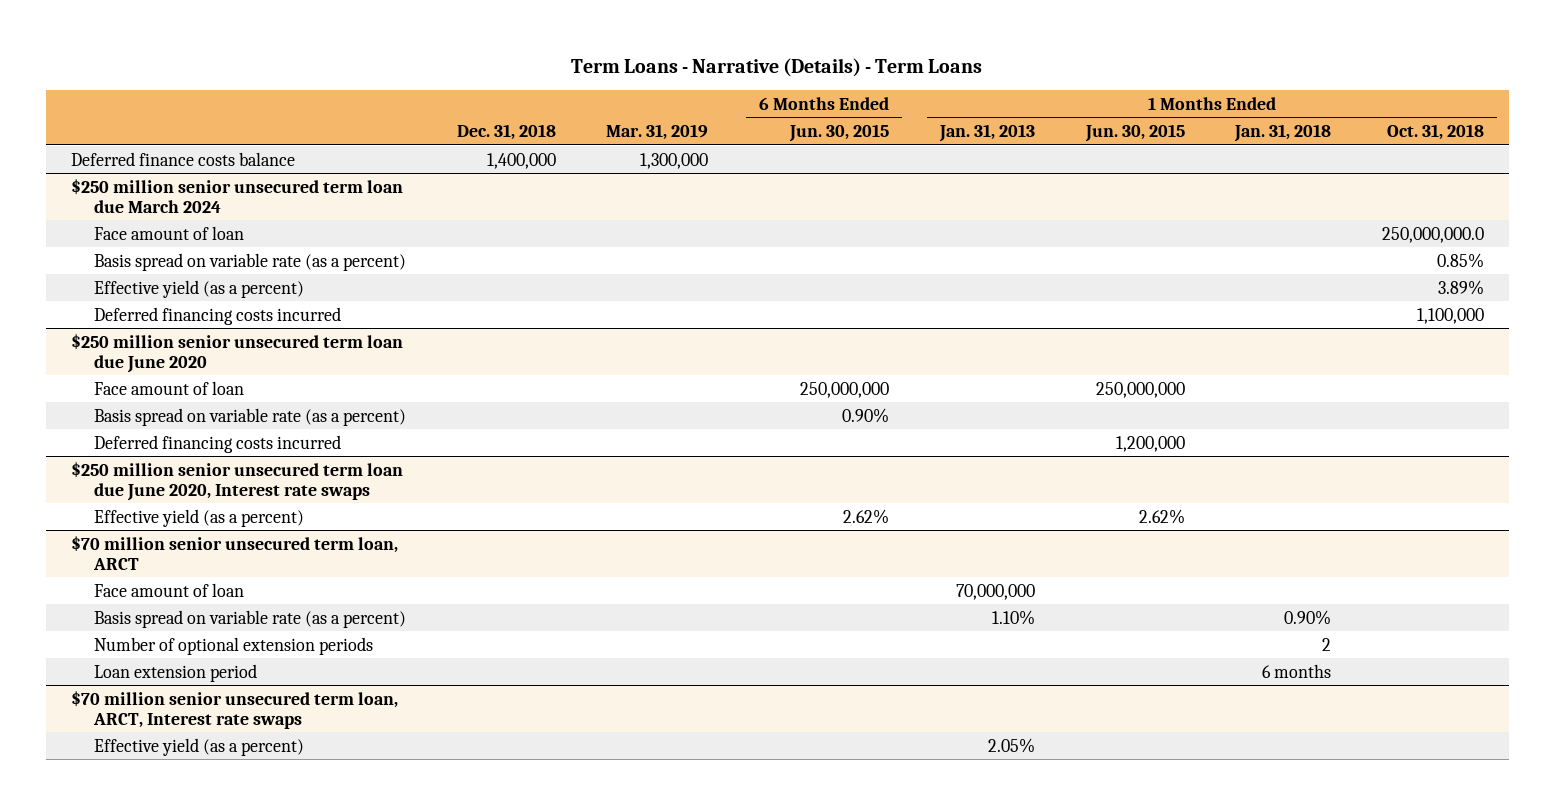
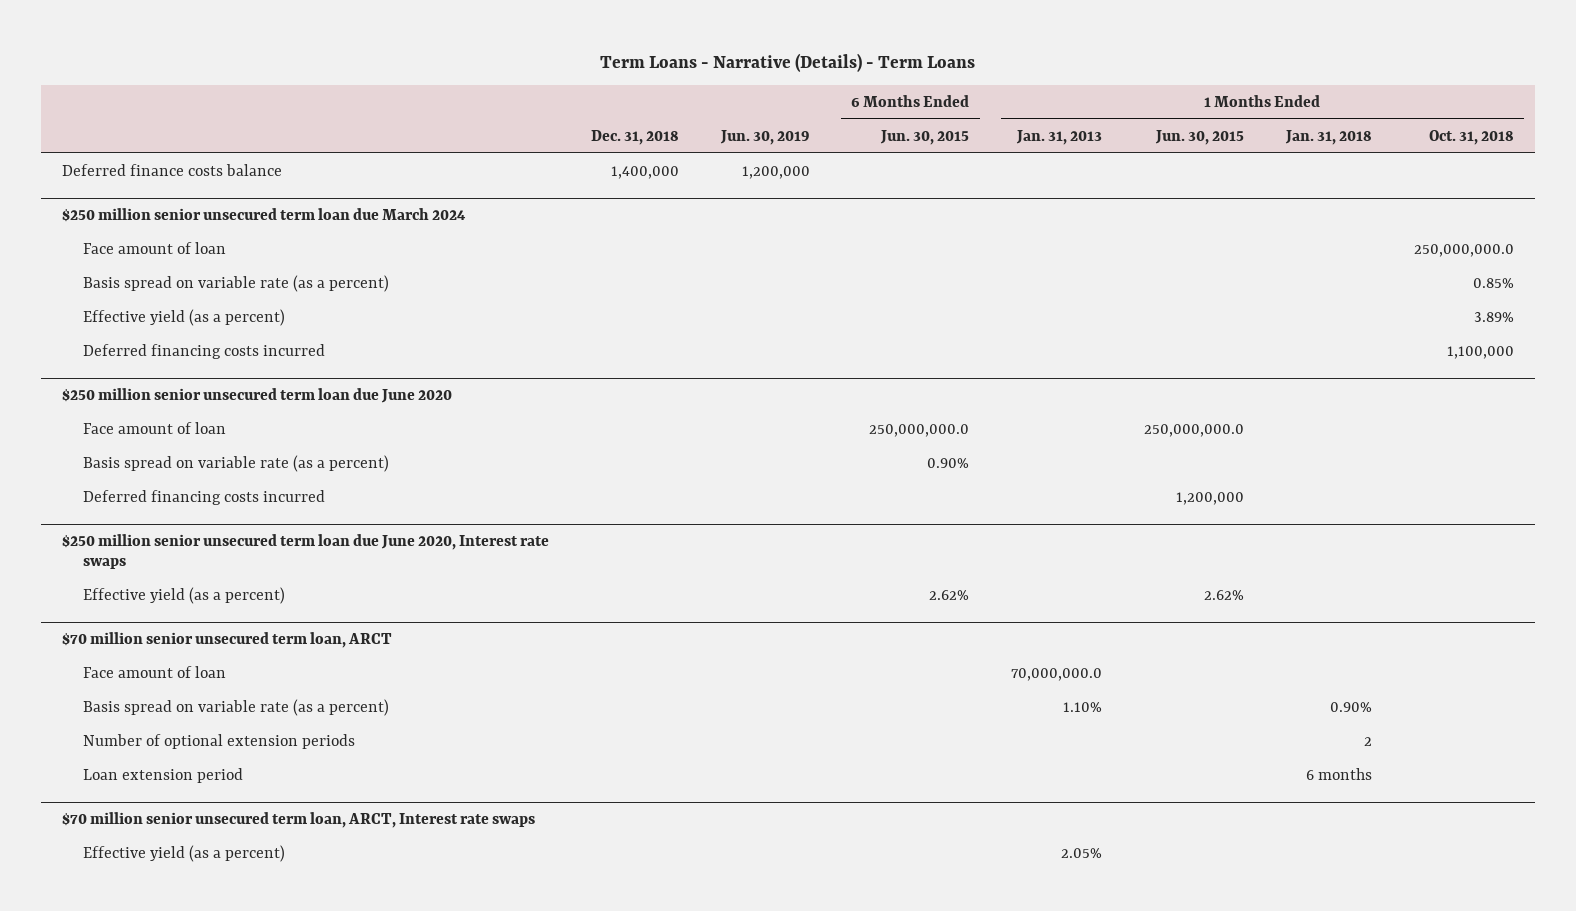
- | Dec. 31, 2018 | Mar. 31, 2019 | 6 Months Ended Jun. 30, 2015 | 1 Months Ended Jan. 31, 2013 | 1 Months Ended Jun. 30, 2015 | 1 Months Ended Jan. 31, 2018 | 1 Months Ended Oct. 31, 2018
+ | Dec. 31, 2018 | Jun. 30, 2019 | 6 Months Ended Jun. 30, 2015 | 1 Months Ended Jan. 31, 2013 | 1 Months Ended Jun. 30, 2015 | 1 Months Ended Jan. 31, 2018 | 1 Months Ended Oct. 31, 2018
@ $250 million senior unsecured term loan due June 2020
- Face amount of loan | | | 250,000,000 | | 250,000,000 | |
+ Face amount of loan | | | 250,000,000.0 | | 250,000,000.0 | |
@ $70 million senior unsecured term loan, ARCT
- Face amount of loan | | | | 70,000,000 | | |
+ Face amount of loan | | | | 70,000,000.0 | | |

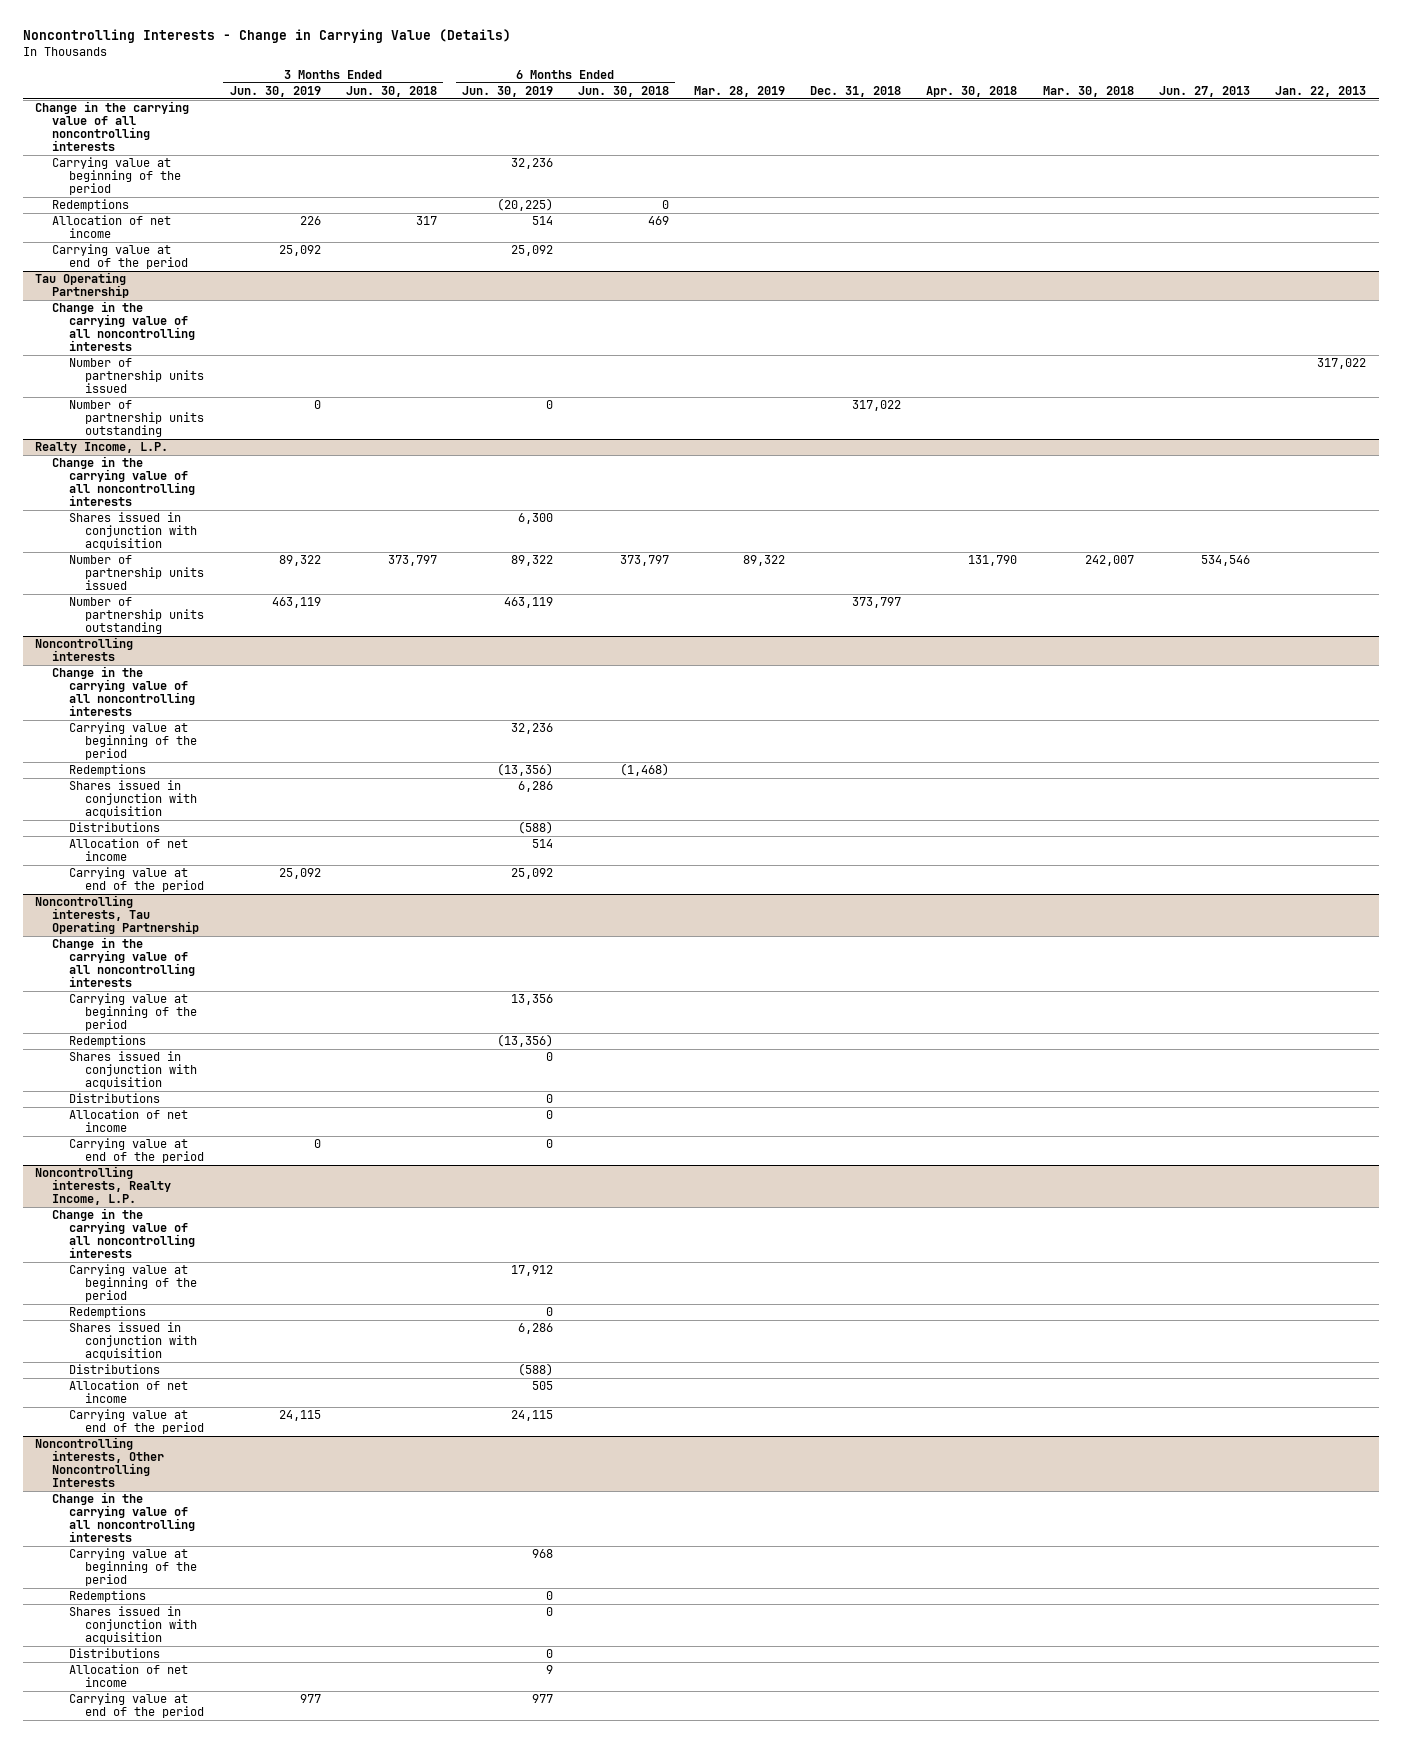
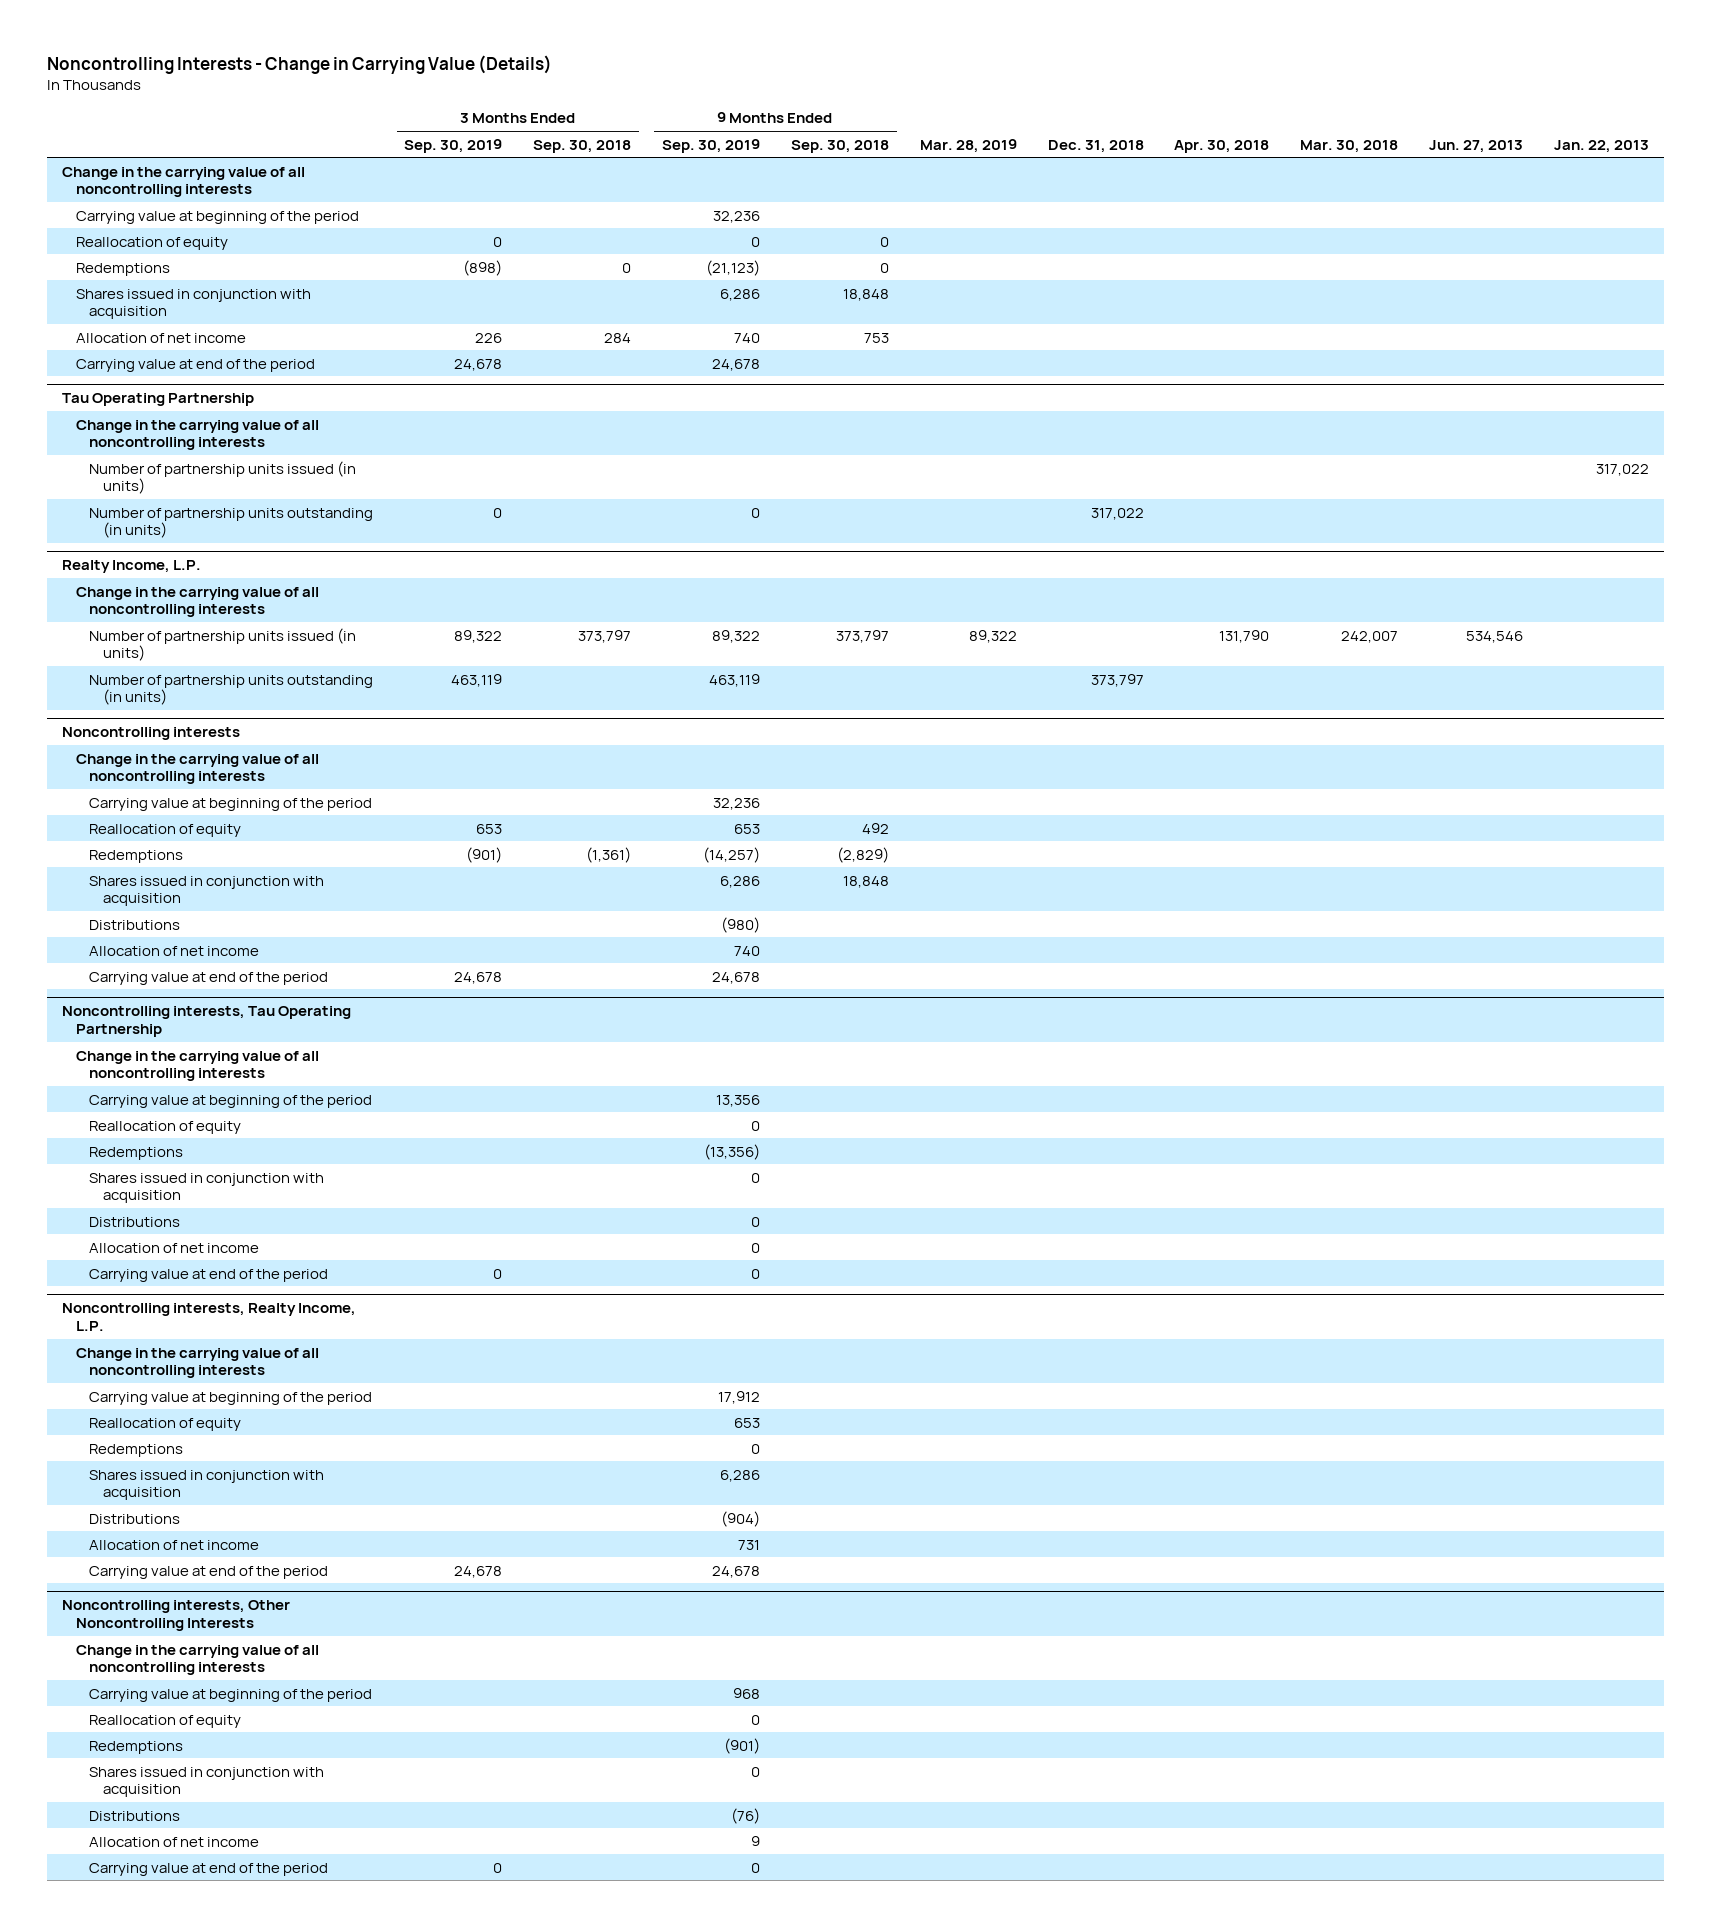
- | 3 Months Ended Jun. 30, 2019 | 3 Months Ended Jun. 30, 2018 | 6 Months Ended Jun. 30, 2019 | 6 Months Ended Jun. 30, 2018 | Mar. 28, 2019 | Dec. 31, 2018 | Apr. 30, 2018 | Mar. 30, 2018 | Jun. 27, 2013 | Jan. 22, 2013
+ | 3 Months Ended Sep. 30, 2019 | 3 Months Ended Sep. 30, 2018 | 9 Months Ended Sep. 30, 2019 | 9 Months Ended Sep. 30, 2018 | Mar. 28, 2019 | Dec. 31, 2018 | Apr. 30, 2018 | Mar. 30, 2018 | Jun. 27, 2013 | Jan. 22, 2013
+ Reallocation of equity | 0 | | 0 | 0 | | | | | |
+ Shares issued in conjunction with acquisition | | | 6,286 | 18,848 | | | | | |
@ Tau Operating Partnership
- Number of partnership units issued | | | | | | | | | | 317,022
- Number of partnership units outstanding | 0 | | 0 | | | 317,022 | | | |
+ Number of partnership units issued (in units) | | | | | | | | | | 317,022
+ Number of partnership units outstanding (in units) | 0 | | 0 | | | 317,022 | | | |
@ Realty Income, L.P.
- Shares issued in conjunction with acquisition | | | 6,300 | | | | | | |
- Number of partnership units issued | 89,322 | 373,797 | 89,322 | 373,797 | 89,322 | | 131,790 | 242,007 | 534,546 |
- Number of partnership units outstanding | 463,119 | | 463,119 | | | 373,797 | | | |
+ Number of partnership units issued (in units) | 89,322 | 373,797 | 89,322 | 373,797 | 89,322 | | 131,790 | 242,007 | 534,546 |
+ Number of partnership units outstanding (in units) | 463,119 | | 463,119 | | | 373,797 | | | |
@ Noncontrolling interests
+ Reallocation of equity | 653 | | 653 | 492 | | | | | |
@ Noncontrolling interests, Tau Operating Partnership
+ Reallocation of equity | | | 0 | | | | | | |
@ Noncontrolling interests, Realty Income, L.P.
+ Reallocation of equity | | | 653 | | | | | | |
@ Noncontrolling interests, Other Noncontrolling Interests
+ Reallocation of equity | | | 0 | | | | | | |

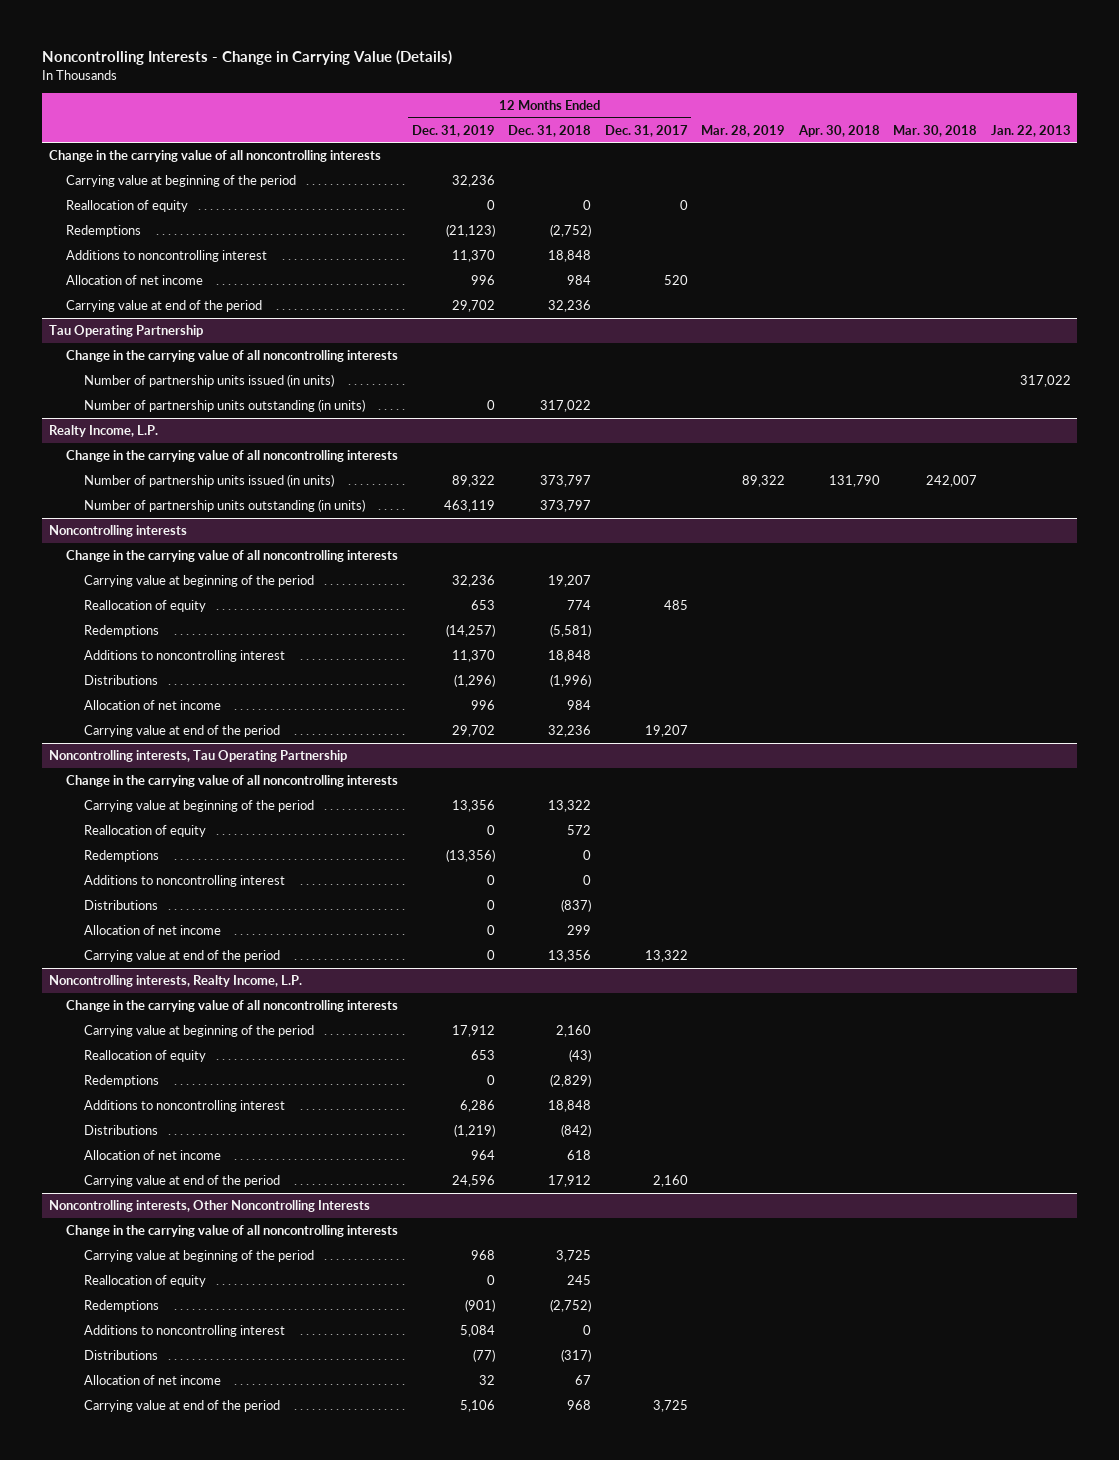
- | 3 Months Ended Sep. 30, 2019 | 3 Months Ended Sep. 30, 2018 | 9 Months Ended Sep. 30, 2019 | 9 Months Ended Sep. 30, 2018 | Mar. 28, 2019 | Dec. 31, 2018 | Apr. 30, 2018 | Mar. 30, 2018 | Jun. 27, 2013 | Jan. 22, 2013
+ | 12 Months Ended Dec. 31, 2019 | 12 Months Ended Dec. 31, 2018 | 12 Months Ended Dec. 31, 2017 | Mar. 28, 2019 | Apr. 30, 2018 | Mar. 30, 2018 | Jan. 22, 2013
- Shares issued in conjunction with acquisition | | | 6,286 | 18,848 | | | | | |
+ Additions to noncontrolling interest | 11,370 | 18,848 | | | | |
@ Noncontrolling interests
- Shares issued in conjunction with acquisition | | | 6,286 | 18,848 | | | | | |
+ Additions to noncontrolling interest | 11,370 | 18,848 | | | | |
@ Noncontrolling interests, Tau Operating Partnership
- Shares issued in conjunction with acquisition | | | 0 | | | | | | |
+ Additions to noncontrolling interest | 0 | 0 | | | | |
@ Noncontrolling interests, Realty Income, L.P.
- Shares issued in conjunction with acquisition | | | 6,286 | | | | | | |
+ Additions to noncontrolling interest | 6,286 | 18,848 | | | | |
@ Noncontrolling interests, Other Noncontrolling Interests
- Shares issued in conjunction with acquisition | | | 0 | | | | | | |
+ Additions to noncontrolling interest | 5,084 | 0 | | | | |

